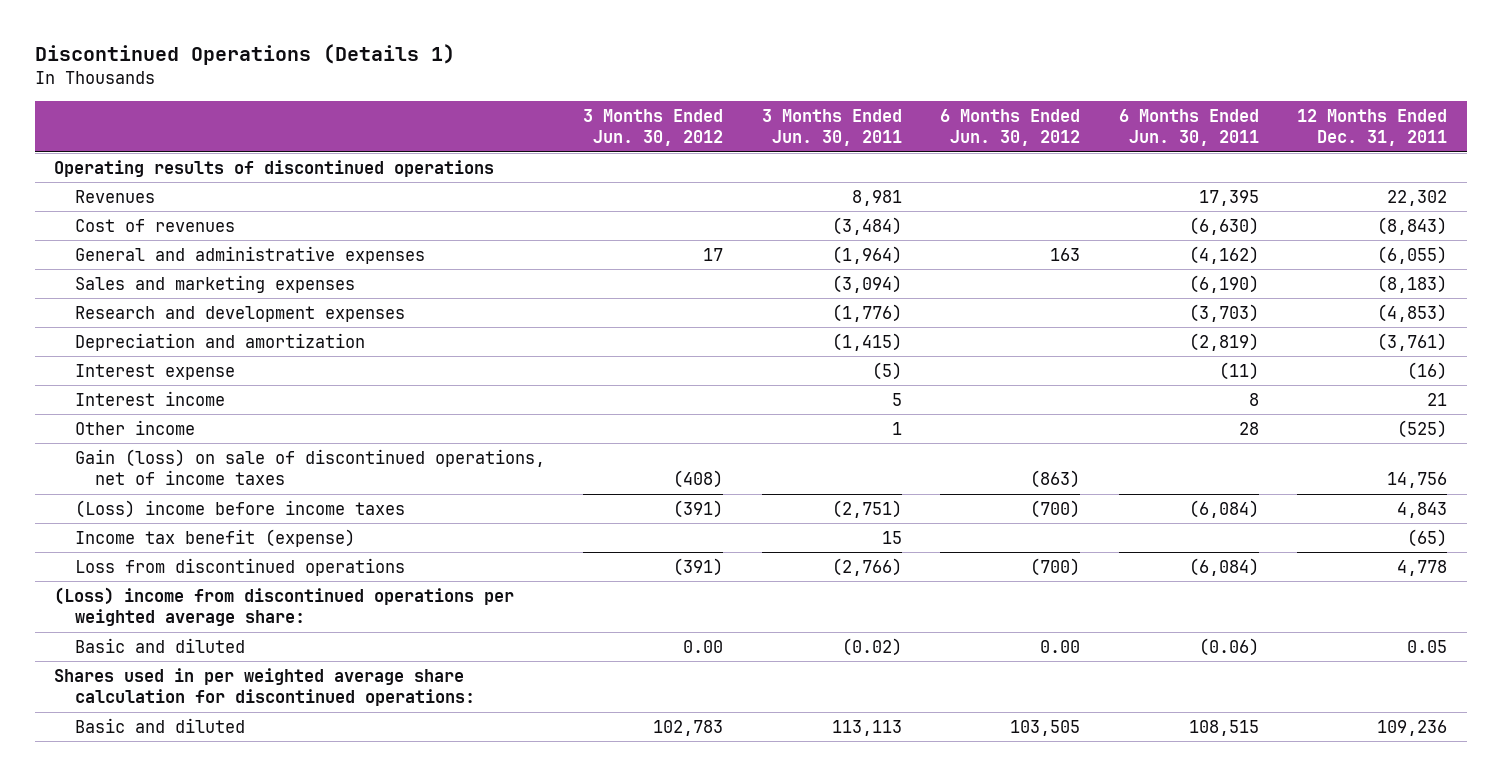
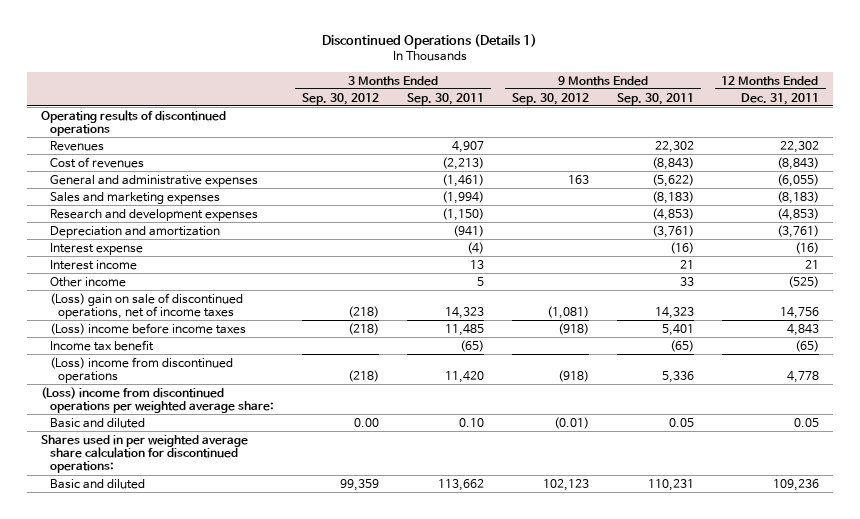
- | 3 Months Ended Jun. 30, 2012 | 3 Months Ended Jun. 30, 2011 | 6 Months Ended Jun. 30, 2012 | 6 Months Ended Jun. 30, 2011 | 12 Months Ended Dec. 31, 2011
+ | 3 Months Ended Sep. 30, 2012 | 3 Months Ended Sep. 30, 2011 | 9 Months Ended Sep. 30, 2012 | 9 Months Ended Sep. 30, 2011 | 12 Months Ended Dec. 31, 2011
- Gain (loss) on sale of discontinued operations, net of income taxes | (408) | | (863) | | 14,756
+ (Loss) gain on sale of discontinued operations, net of income taxes | (218) | 14,323 | (1,081) | 14,323 | 14,756
- Income tax benefit (expense) | | 15 | | | (65)
- Loss from discontinued operations | (391) | (2,766) | (700) | (6,084) | 4,778
+ Income tax benefit | | (65) | | (65) | (65)
+ (Loss) income from discontinued operations | (218) | 11,420 | (918) | 5,336 | 4,778

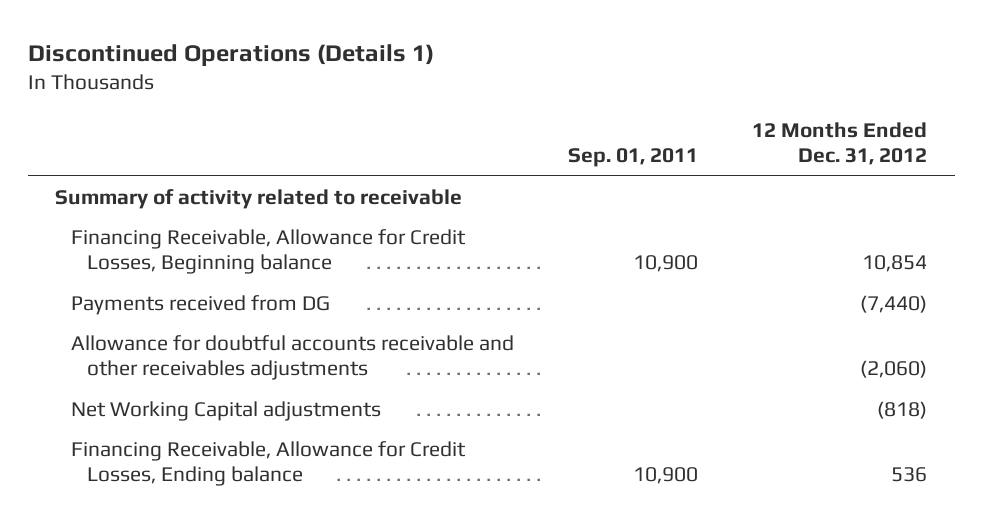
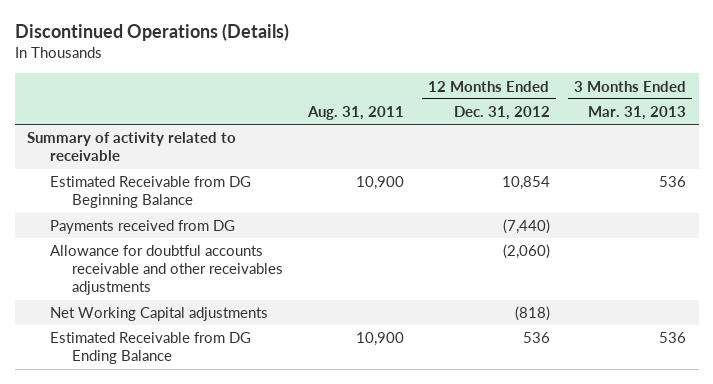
- Discontinued Operations (Details 1)
+ Discontinued Operations (Details)
- | Sep. 01, 2011 | 12 Months Ended Dec. 31, 2012
+ | Aug. 31, 2011 | 12 Months Ended Dec. 31, 2012 | 3 Months Ended Mar. 31, 2013
- Financing Receivable, Allowance for Credit Losses, Beginning balance | 10,900 | 10,854
+ Estimated Receivable from DG Beginning Balance | 10,900 | 10,854 | 536
- Financing Receivable, Allowance for Credit Losses, Ending balance | 10,900 | 536
+ Estimated Receivable from DG Ending Balance | 10,900 | 536 | 536

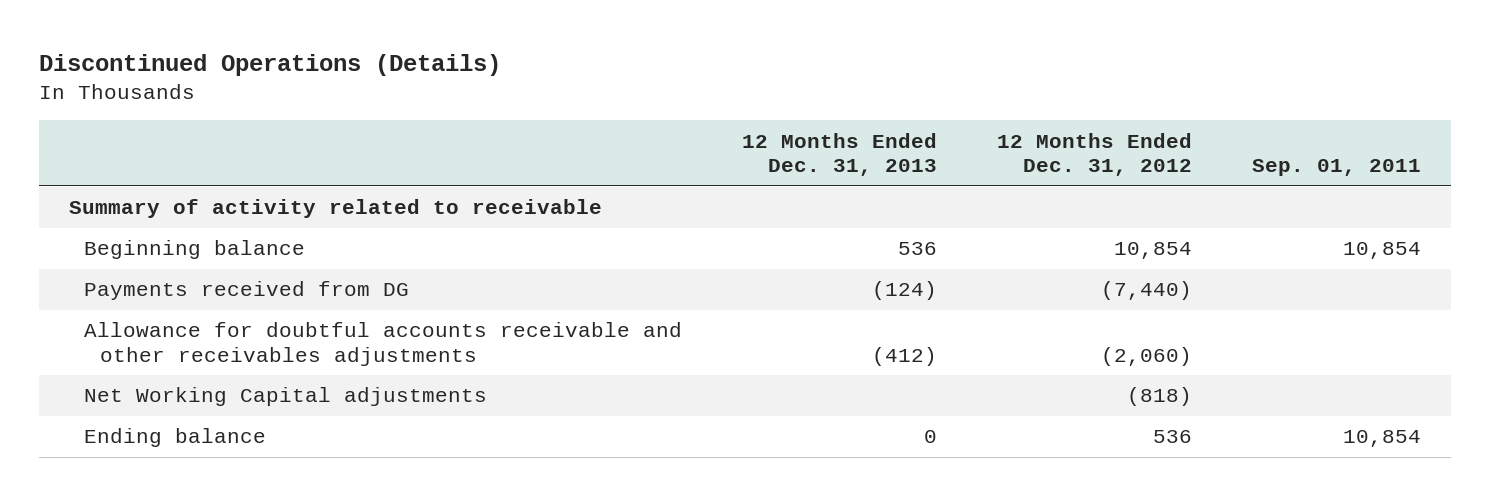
- | Aug. 31, 2011 | 12 Months Ended Dec. 31, 2012 | 3 Months Ended Mar. 31, 2013
+ | 12 Months Ended Dec. 31, 2013 | 12 Months Ended Dec. 31, 2012 | Sep. 01, 2011
- Estimated Receivable from DG Beginning Balance | 10,900 | 10,854 | 536
+ Beginning balance | 536 | 10,854 | 10,854
- Estimated Receivable from DG Ending Balance | 10,900 | 536 | 536
+ Ending balance | 0 | 536 | 10,854

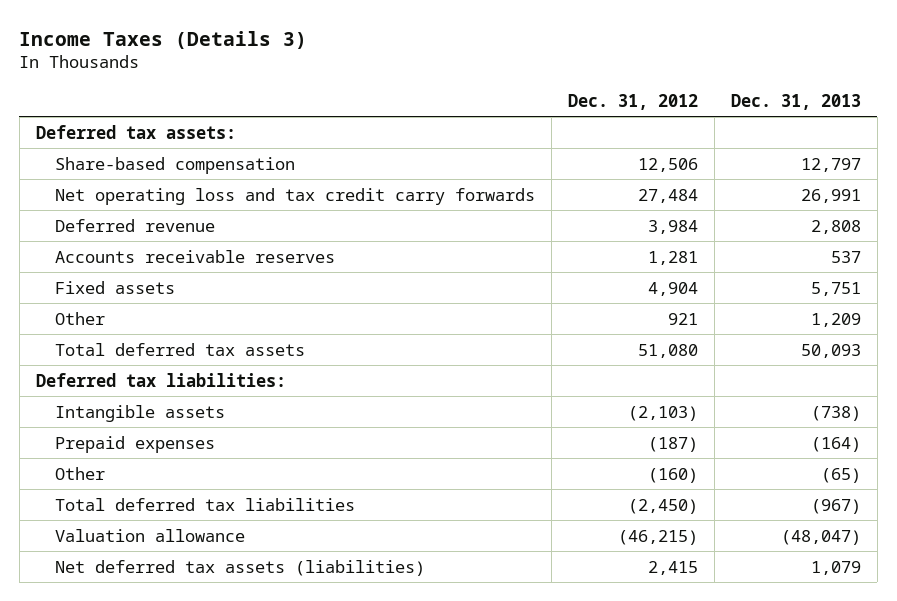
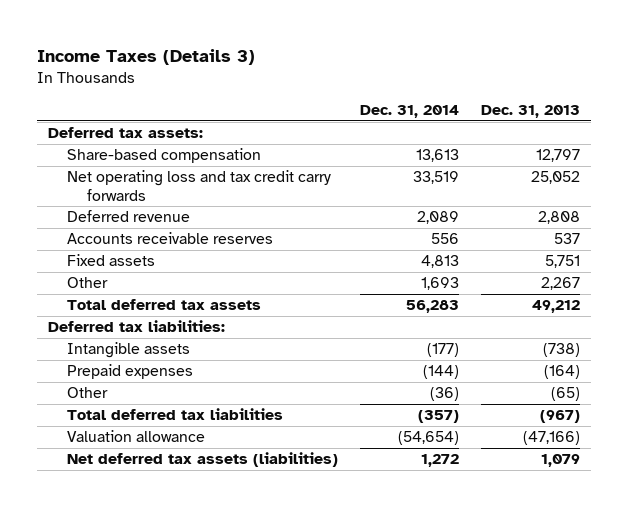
- | Dec. 31, 2012 | Dec. 31, 2013
+ | Dec. 31, 2014 | Dec. 31, 2013
- Net operating loss and tax credit carry forwards | 27,484 | 26,991
+ Net operating loss and tax credit carry forwards | 33,519 | 25,052
- Other | 921 | 1,209
- Total deferred tax assets | 51,080 | 50,093
+ Other | 1,693 | 2,267
+ Total deferred tax assets | 56,283 | 49,212
- Valuation allowance | (46,215) | (48,047)
+ Valuation allowance | (54,654) | (47,166)

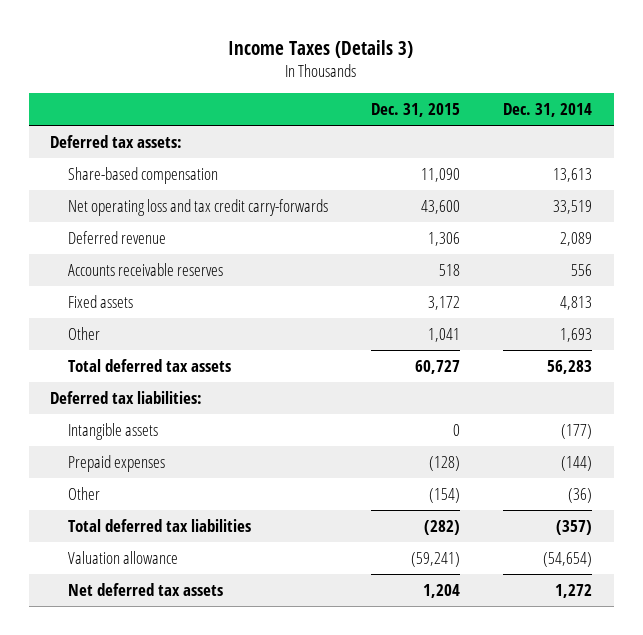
- | Dec. 31, 2014 | Dec. 31, 2013
+ | Dec. 31, 2015 | Dec. 31, 2014
- Net operating loss and tax credit carry forwards | 33,519 | 25,052
+ Net operating loss and tax credit carry-forwards | 43,600 | 33,519
- Net deferred tax assets (liabilities) | 1,272 | 1,079
+ Net deferred tax assets | 1,204 | 1,272

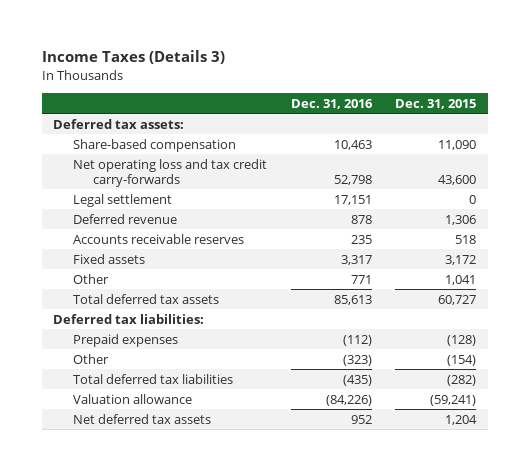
- | Dec. 31, 2015 | Dec. 31, 2014
+ | Dec. 31, 2016 | Dec. 31, 2015
+ Legal settlement | 17,151 | 0
- Intangible assets | 0 | (177)

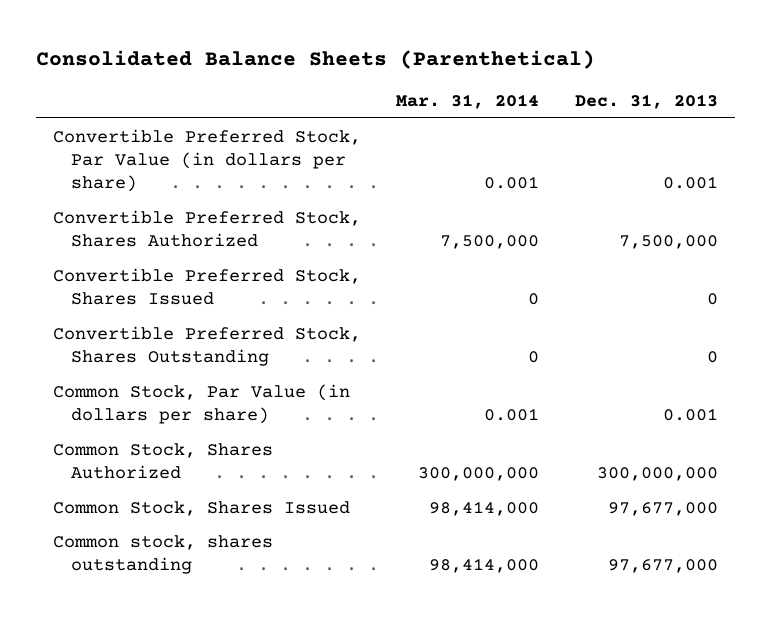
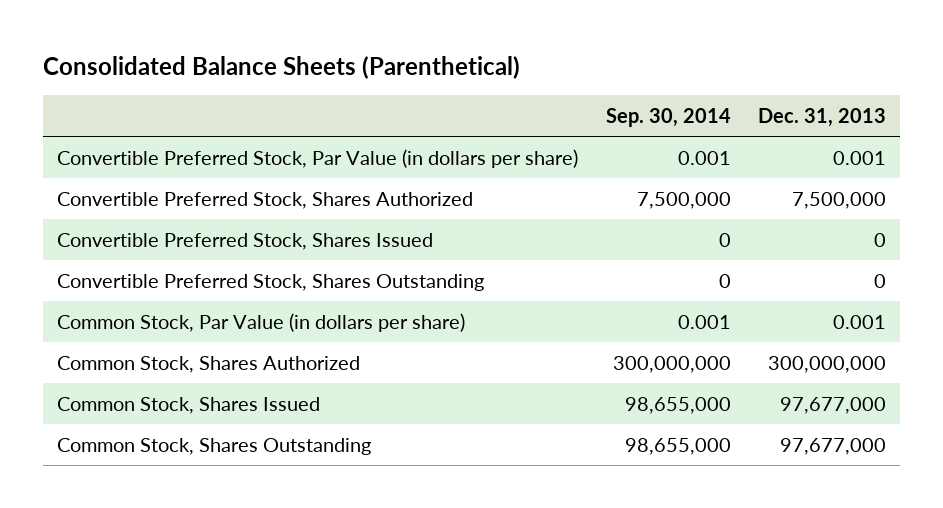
- | Mar. 31, 2014 | Dec. 31, 2013
+ | Sep. 30, 2014 | Dec. 31, 2013
- Common stock, shares outstanding | 98,414,000 | 97,677,000
+ Common Stock, Shares Outstanding | 98,655,000 | 97,677,000

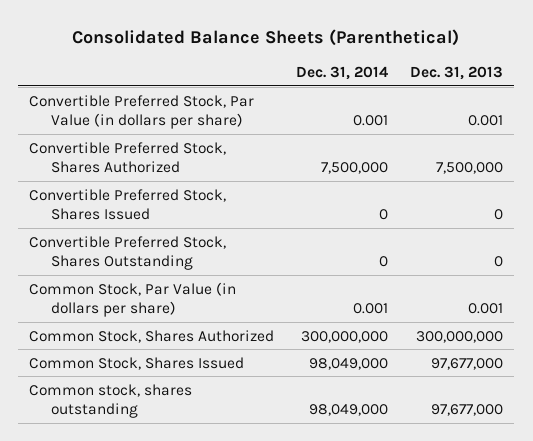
- | Sep. 30, 2014 | Dec. 31, 2013
+ | Dec. 31, 2014 | Dec. 31, 2013
- Common Stock, Shares Outstanding | 98,655,000 | 97,677,000
+ Common stock, shares outstanding | 98,049,000 | 97,677,000

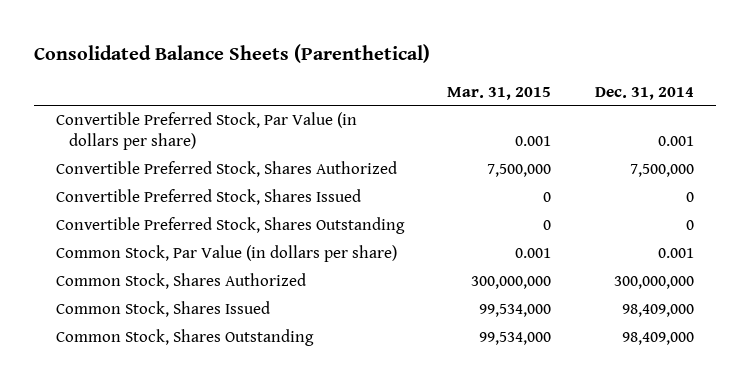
- | Dec. 31, 2014 | Dec. 31, 2013
+ | Mar. 31, 2015 | Dec. 31, 2014
- Common Stock, Shares Issued | 98,049,000 | 97,677,000
- Common stock, shares outstanding | 98,049,000 | 97,677,000
+ Common Stock, Shares Issued | 99,534,000 | 98,409,000
+ Common Stock, Shares Outstanding | 99,534,000 | 98,409,000

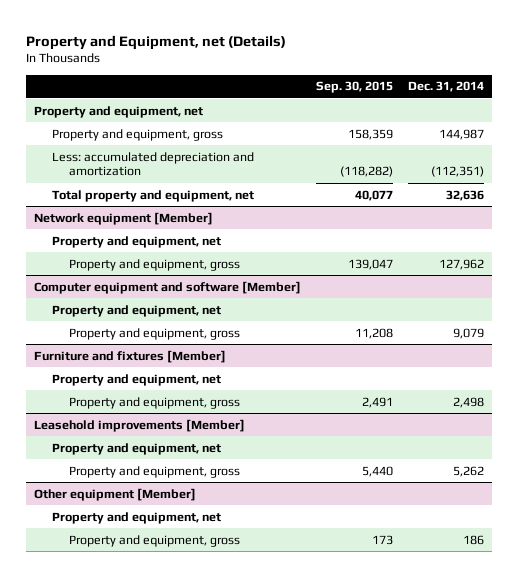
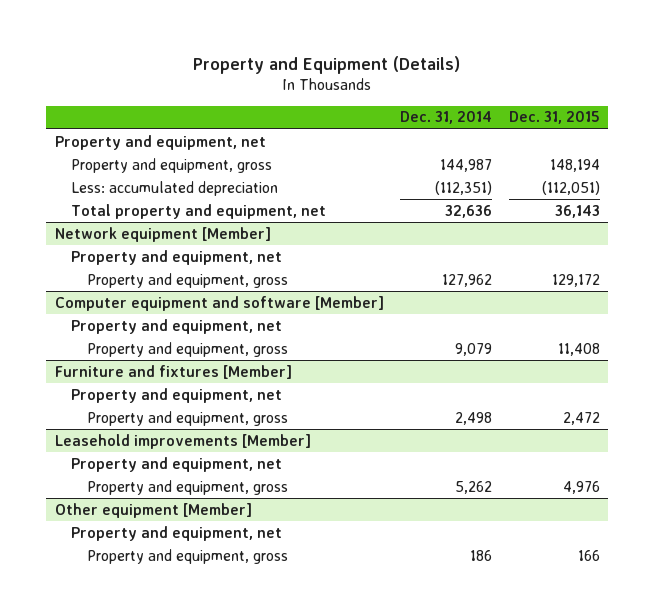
- Property and Equipment, net (Details)
+ Property and Equipment (Details)
- | Sep. 30, 2015 | Dec. 31, 2014
+ | Dec. 31, 2014 | Dec. 31, 2015
- Less: accumulated depreciation and amortization | (118,282) | (112,351)
+ Less: accumulated depreciation | (112,351) | (112,051)

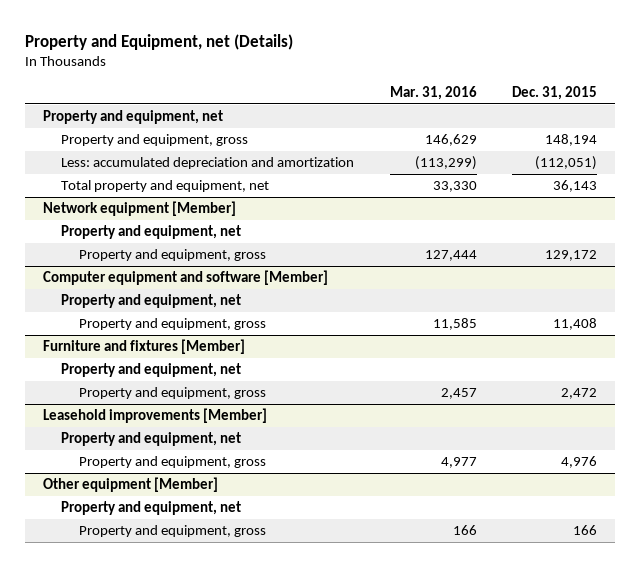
- Property and Equipment (Details)
+ Property and Equipment, net (Details)
- | Dec. 31, 2014 | Dec. 31, 2015
+ | Mar. 31, 2016 | Dec. 31, 2015
- Less: accumulated depreciation | (112,351) | (112,051)
+ Less: accumulated depreciation and amortization | (113,299) | (112,051)

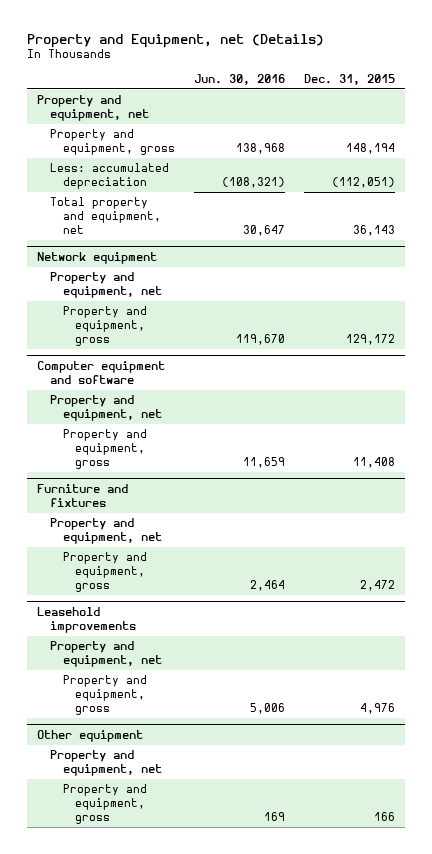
- | Mar. 31, 2016 | Dec. 31, 2015
+ | Jun. 30, 2016 | Dec. 31, 2015
- Less: accumulated depreciation and amortization | (113,299) | (112,051)
+ Less: accumulated depreciation | (108,321) | (112,051)
- Network equipment [Member]
+ Network equipment
- Computer equipment and software [Member]
+ Computer equipment and software
- Furniture and fixtures [Member]
+ Furniture and fixtures
- Leasehold improvements [Member]
+ Leasehold improvements
- Other equipment [Member]
+ Other equipment

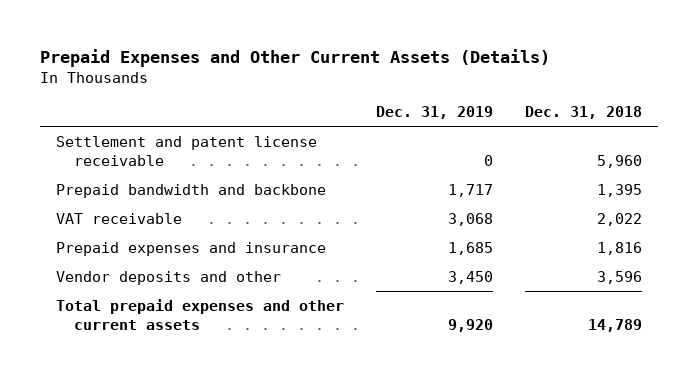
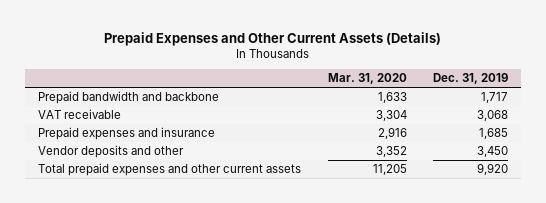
- | Dec. 31, 2019 | Dec. 31, 2018
+ | Mar. 31, 2020 | Dec. 31, 2019
- Settlement and patent license receivable | 0 | 5,960

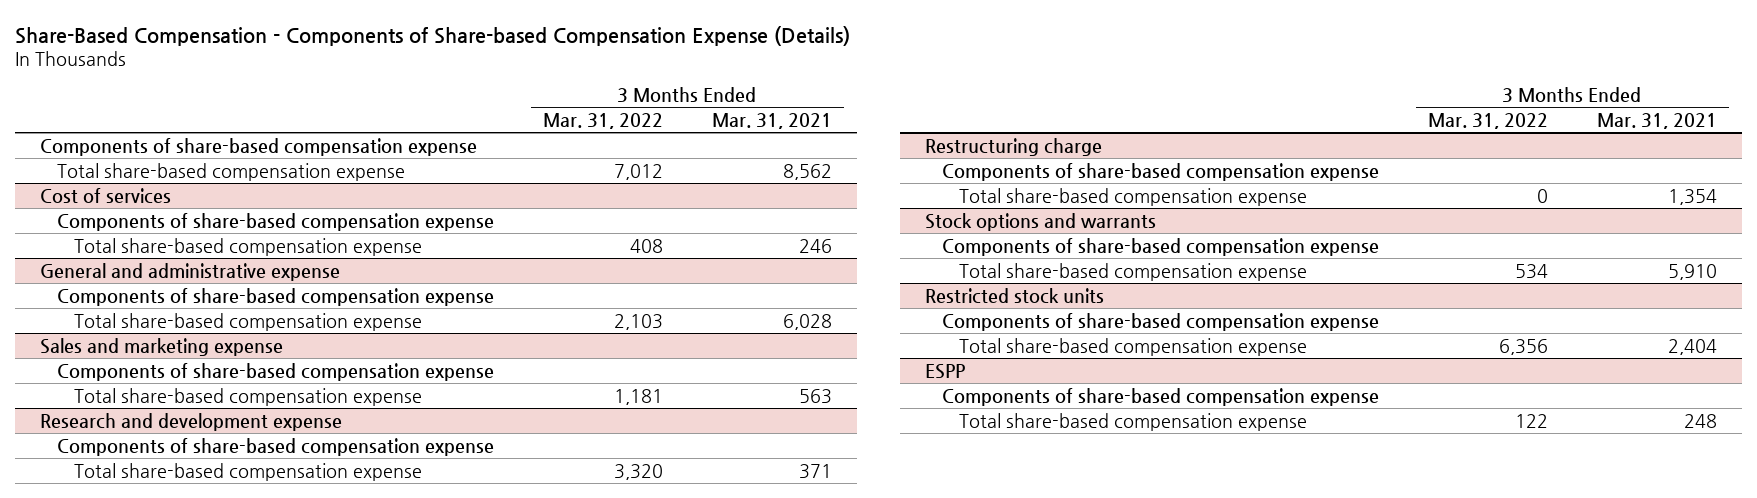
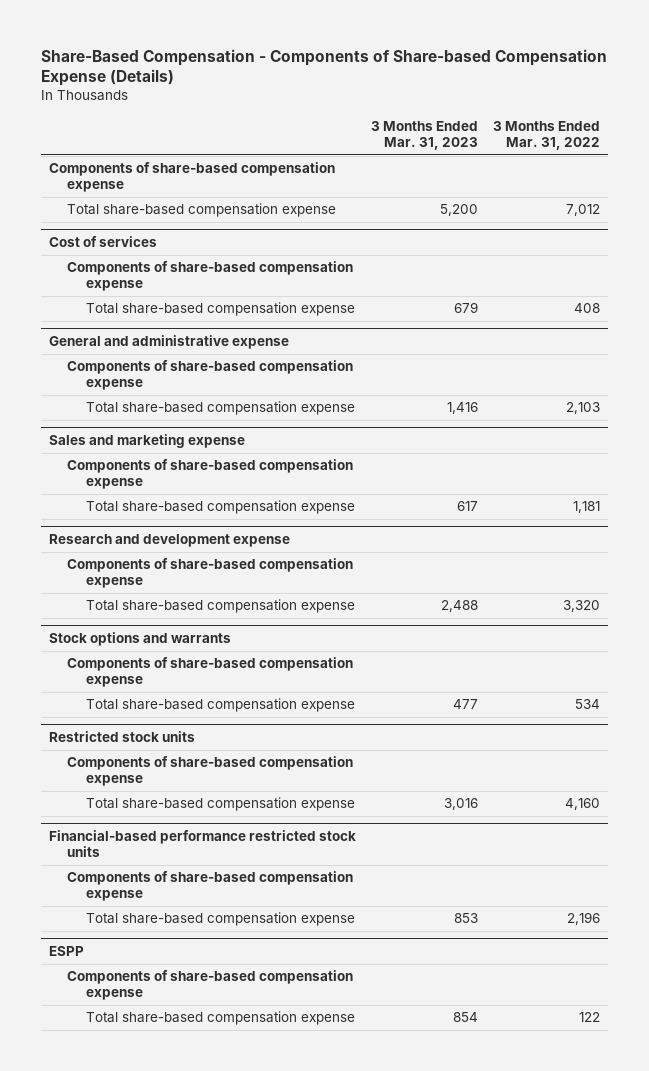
- | 3 Months Ended Mar. 31, 2022 | 3 Months Ended Mar. 31, 2021
+ | 3 Months Ended Mar. 31, 2023 | 3 Months Ended Mar. 31, 2022
- Restructuring charge
- Components of share-based compensation expense
- Total share-based compensation expense | 0 | 1,354
@ Restricted stock units
- Total share-based compensation expense | 6,356 | 2,404
+ Total share-based compensation expense | 3,016 | 4,160
+ Financial-based performance restricted stock units
+ Components of share-based compensation expense
+ Total share-based compensation expense | 853 | 2,196

